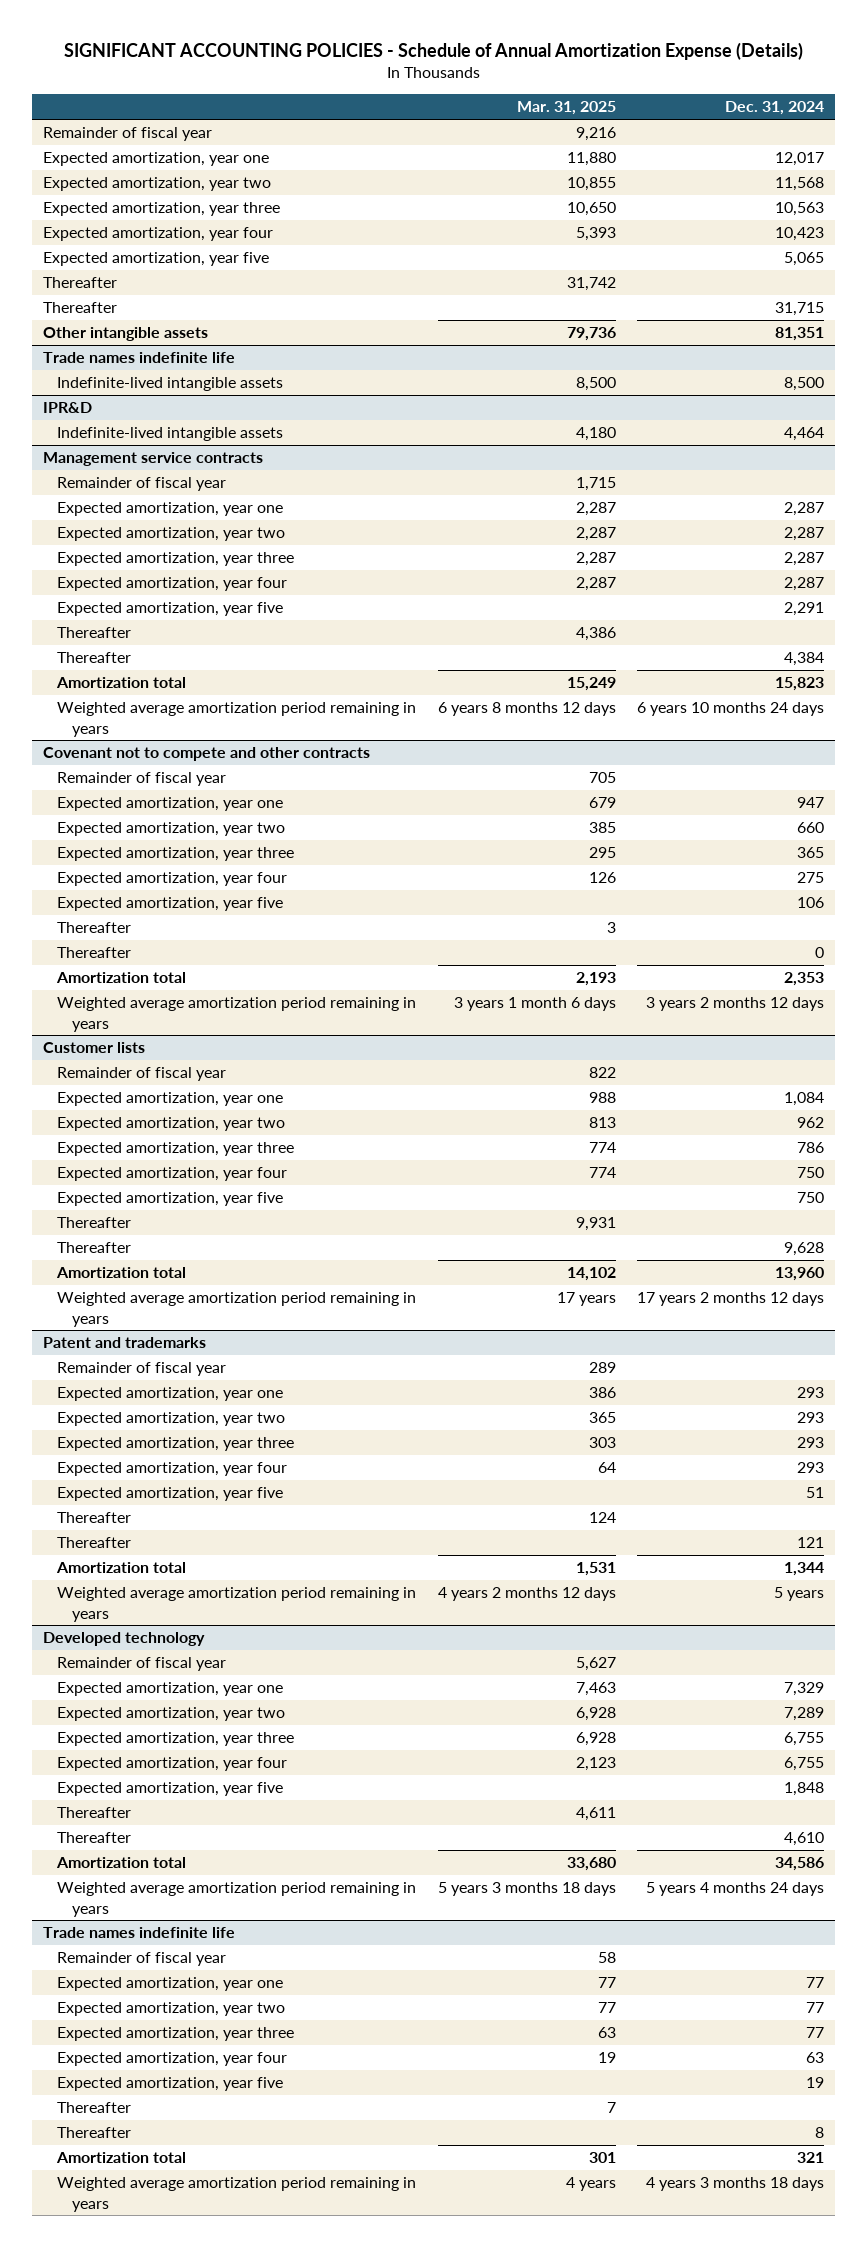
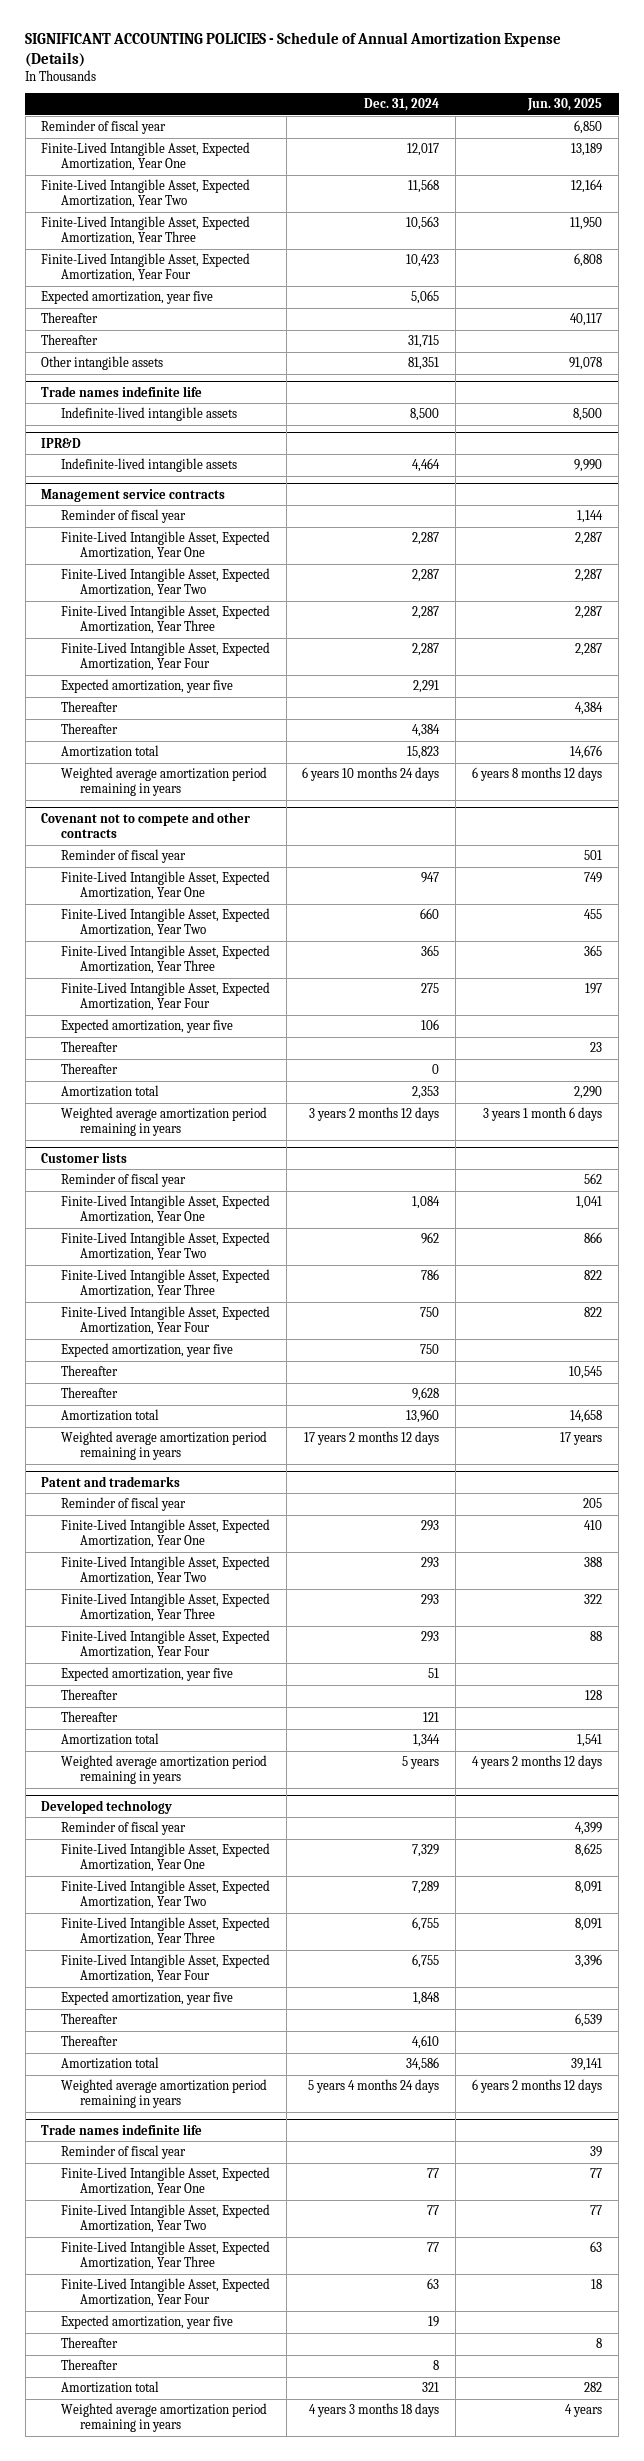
- | Mar. 31, 2025 | Dec. 31, 2024
+ | Dec. 31, 2024 | Jun. 30, 2025
- Remainder of fiscal year | 9,216 |
- Expected amortization, year one | 11,880 | 12,017
- Expected amortization, year two | 10,855 | 11,568
- Expected amortization, year three | 10,650 | 10,563
- Expected amortization, year four | 5,393 | 10,423
+ Reminder of fiscal year | | 6,850
+ Finite-Lived Intangible Asset, Expected Amortization, Year One | 12,017 | 13,189
+ Finite-Lived Intangible Asset, Expected Amortization, Year Two | 11,568 | 12,164
+ Finite-Lived Intangible Asset, Expected Amortization, Year Three | 10,563 | 11,950
+ Finite-Lived Intangible Asset, Expected Amortization, Year Four | 10,423 | 6,808
@ Management service contracts
- Remainder of fiscal year | 1,715 |
- Expected amortization, year one | 2,287 | 2,287
- Expected amortization, year two | 2,287 | 2,287
- Expected amortization, year three | 2,287 | 2,287
- Expected amortization, year four | 2,287 | 2,287
+ Reminder of fiscal year | | 1,144
+ Finite-Lived Intangible Asset, Expected Amortization, Year One | 2,287 | 2,287
+ Finite-Lived Intangible Asset, Expected Amortization, Year Two | 2,287 | 2,287
+ Finite-Lived Intangible Asset, Expected Amortization, Year Three | 2,287 | 2,287
+ Finite-Lived Intangible Asset, Expected Amortization, Year Four | 2,287 | 2,287
@ Covenant not to compete and other contracts
- Remainder of fiscal year | 705 |
- Expected amortization, year one | 679 | 947
- Expected amortization, year two | 385 | 660
- Expected amortization, year three | 295 | 365
- Expected amortization, year four | 126 | 275
+ Reminder of fiscal year | | 501
+ Finite-Lived Intangible Asset, Expected Amortization, Year One | 947 | 749
+ Finite-Lived Intangible Asset, Expected Amortization, Year Two | 660 | 455
+ Finite-Lived Intangible Asset, Expected Amortization, Year Three | 365 | 365
+ Finite-Lived Intangible Asset, Expected Amortization, Year Four | 275 | 197
@ Customer lists
- Remainder of fiscal year | 822 |
- Expected amortization, year one | 988 | 1,084
- Expected amortization, year two | 813 | 962
- Expected amortization, year three | 774 | 786
- Expected amortization, year four | 774 | 750
+ Reminder of fiscal year | | 562
+ Finite-Lived Intangible Asset, Expected Amortization, Year One | 1,084 | 1,041
+ Finite-Lived Intangible Asset, Expected Amortization, Year Two | 962 | 866
+ Finite-Lived Intangible Asset, Expected Amortization, Year Three | 786 | 822
+ Finite-Lived Intangible Asset, Expected Amortization, Year Four | 750 | 822
@ Patent and trademarks
- Remainder of fiscal year | 289 |
- Expected amortization, year one | 386 | 293
- Expected amortization, year two | 365 | 293
- Expected amortization, year three | 303 | 293
- Expected amortization, year four | 64 | 293
+ Reminder of fiscal year | | 205
+ Finite-Lived Intangible Asset, Expected Amortization, Year One | 293 | 410
+ Finite-Lived Intangible Asset, Expected Amortization, Year Two | 293 | 388
+ Finite-Lived Intangible Asset, Expected Amortization, Year Three | 293 | 322
+ Finite-Lived Intangible Asset, Expected Amortization, Year Four | 293 | 88
@ Developed technology
- Remainder of fiscal year | 5,627 |
- Expected amortization, year one | 7,463 | 7,329
- Expected amortization, year two | 6,928 | 7,289
- Expected amortization, year three | 6,928 | 6,755
- Expected amortization, year four | 2,123 | 6,755
+ Reminder of fiscal year | | 4,399
+ Finite-Lived Intangible Asset, Expected Amortization, Year One | 7,329 | 8,625
+ Finite-Lived Intangible Asset, Expected Amortization, Year Two | 7,289 | 8,091
+ Finite-Lived Intangible Asset, Expected Amortization, Year Three | 6,755 | 8,091
+ Finite-Lived Intangible Asset, Expected Amortization, Year Four | 6,755 | 3,396
@ Trade names indefinite life
- Remainder of fiscal year | 58 |
- Expected amortization, year one | 77 | 77
- Expected amortization, year two | 77 | 77
- Expected amortization, year three | 63 | 77
- Expected amortization, year four | 19 | 63
+ Reminder of fiscal year | | 39
+ Finite-Lived Intangible Asset, Expected Amortization, Year One | 77 | 77
+ Finite-Lived Intangible Asset, Expected Amortization, Year Two | 77 | 77
+ Finite-Lived Intangible Asset, Expected Amortization, Year Three | 77 | 63
+ Finite-Lived Intangible Asset, Expected Amortization, Year Four | 63 | 18

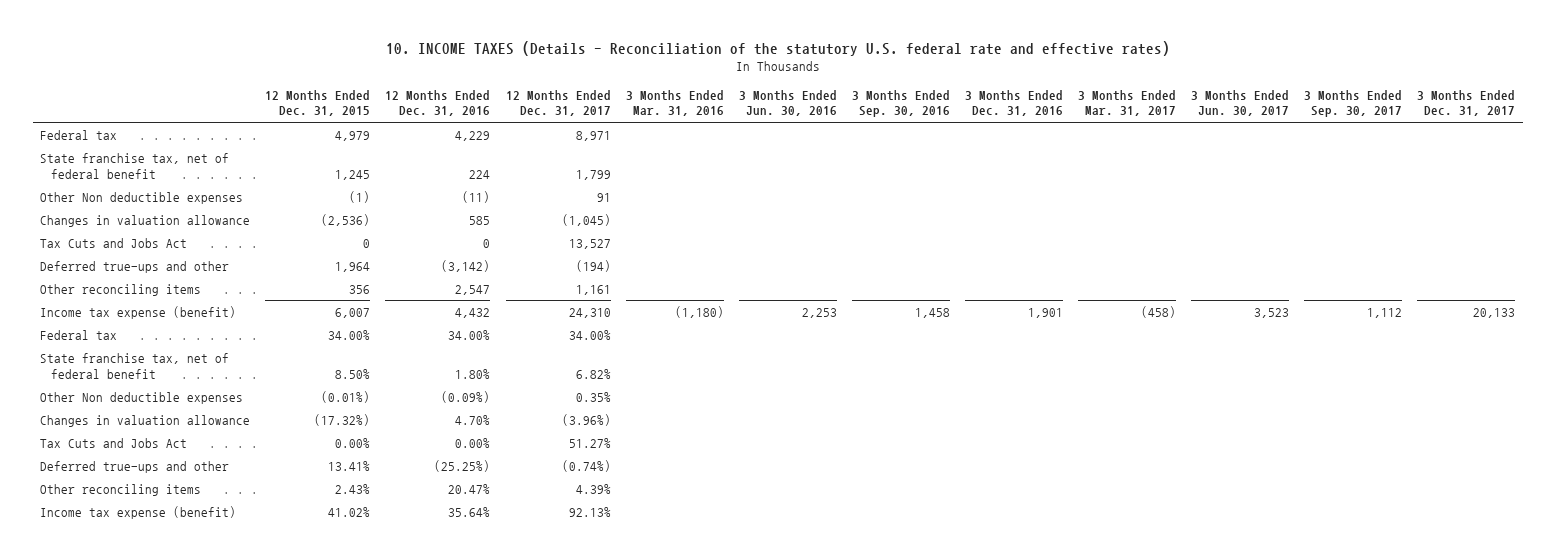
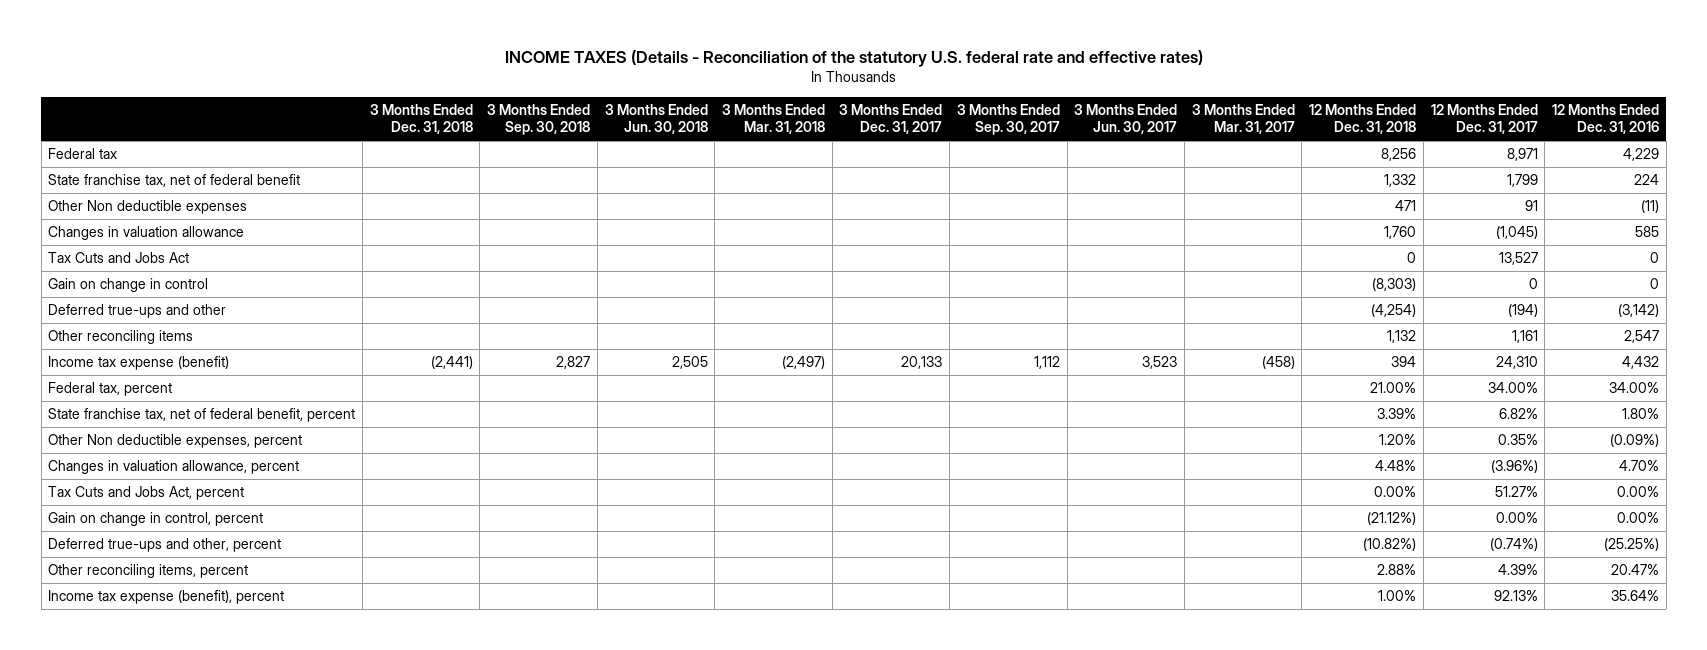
- 10. INCOME TAXES (Details - Reconciliation of the statutory U.S. federal rate and effective rates)
+ INCOME TAXES (Details - Reconciliation of the statutory U.S. federal rate and effective rates)
- | 12 Months Ended Dec. 31, 2015 | 12 Months Ended Dec. 31, 2016 | 12 Months Ended Dec. 31, 2017 | 3 Months Ended Mar. 31, 2016 | 3 Months Ended Jun. 30, 2016 | 3 Months Ended Sep. 30, 2016 | 3 Months Ended Dec. 31, 2016 | 3 Months Ended Mar. 31, 2017 | 3 Months Ended Jun. 30, 2017 | 3 Months Ended Sep. 30, 2017 | 3 Months Ended Dec. 31, 2017
+ | 3 Months Ended Dec. 31, 2018 | 3 Months Ended Sep. 30, 2018 | 3 Months Ended Jun. 30, 2018 | 3 Months Ended Mar. 31, 2018 | 3 Months Ended Dec. 31, 2017 | 3 Months Ended Sep. 30, 2017 | 3 Months Ended Jun. 30, 2017 | 3 Months Ended Mar. 31, 2017 | 12 Months Ended Dec. 31, 2018 | 12 Months Ended Dec. 31, 2017 | 12 Months Ended Dec. 31, 2016
+ Gain on change in control | | | | | | | | | (8,303) | 0 | 0
- Federal tax | 34.00% | 34.00% | 34.00% | | | | | | | |
- State franchise tax, net of federal benefit | 8.50% | 1.80% | 6.82% | | | | | | | |
- Other Non deductible expenses | (0.01%) | (0.09%) | 0.35% | | | | | | | |
- Changes in valuation allowance | (17.32%) | 4.70% | (3.96%) | | | | | | | |
- Tax Cuts and Jobs Act | 0.00% | 0.00% | 51.27% | | | | | | | |
- Deferred true-ups and other | 13.41% | (25.25%) | (0.74%) | | | | | | | |
- Other reconciling items | 2.43% | 20.47% | 4.39% | | | | | | | |
- Income tax expense (benefit) | 41.02% | 35.64% | 92.13% | | | | | | | |
+ Federal tax, percent | | | | | | | | | 21.00% | 34.00% | 34.00%
+ State franchise tax, net of federal benefit, percent | | | | | | | | | 3.39% | 6.82% | 1.80%
+ Other Non deductible expenses, percent | | | | | | | | | 1.20% | 0.35% | (0.09%)
+ Changes in valuation allowance, percent | | | | | | | | | 4.48% | (3.96%) | 4.70%
+ Tax Cuts and Jobs Act, percent | | | | | | | | | 0.00% | 51.27% | 0.00%
+ Gain on change in control, percent | | | | | | | | | (21.12%) | 0.00% | 0.00%
+ Deferred true-ups and other, percent | | | | | | | | | (10.82%) | (0.74%) | (25.25%)
+ Other reconciling items, percent | | | | | | | | | 2.88% | 4.39% | 20.47%
+ Income tax expense (benefit), percent | | | | | | | | | 1.00% | 92.13% | 35.64%

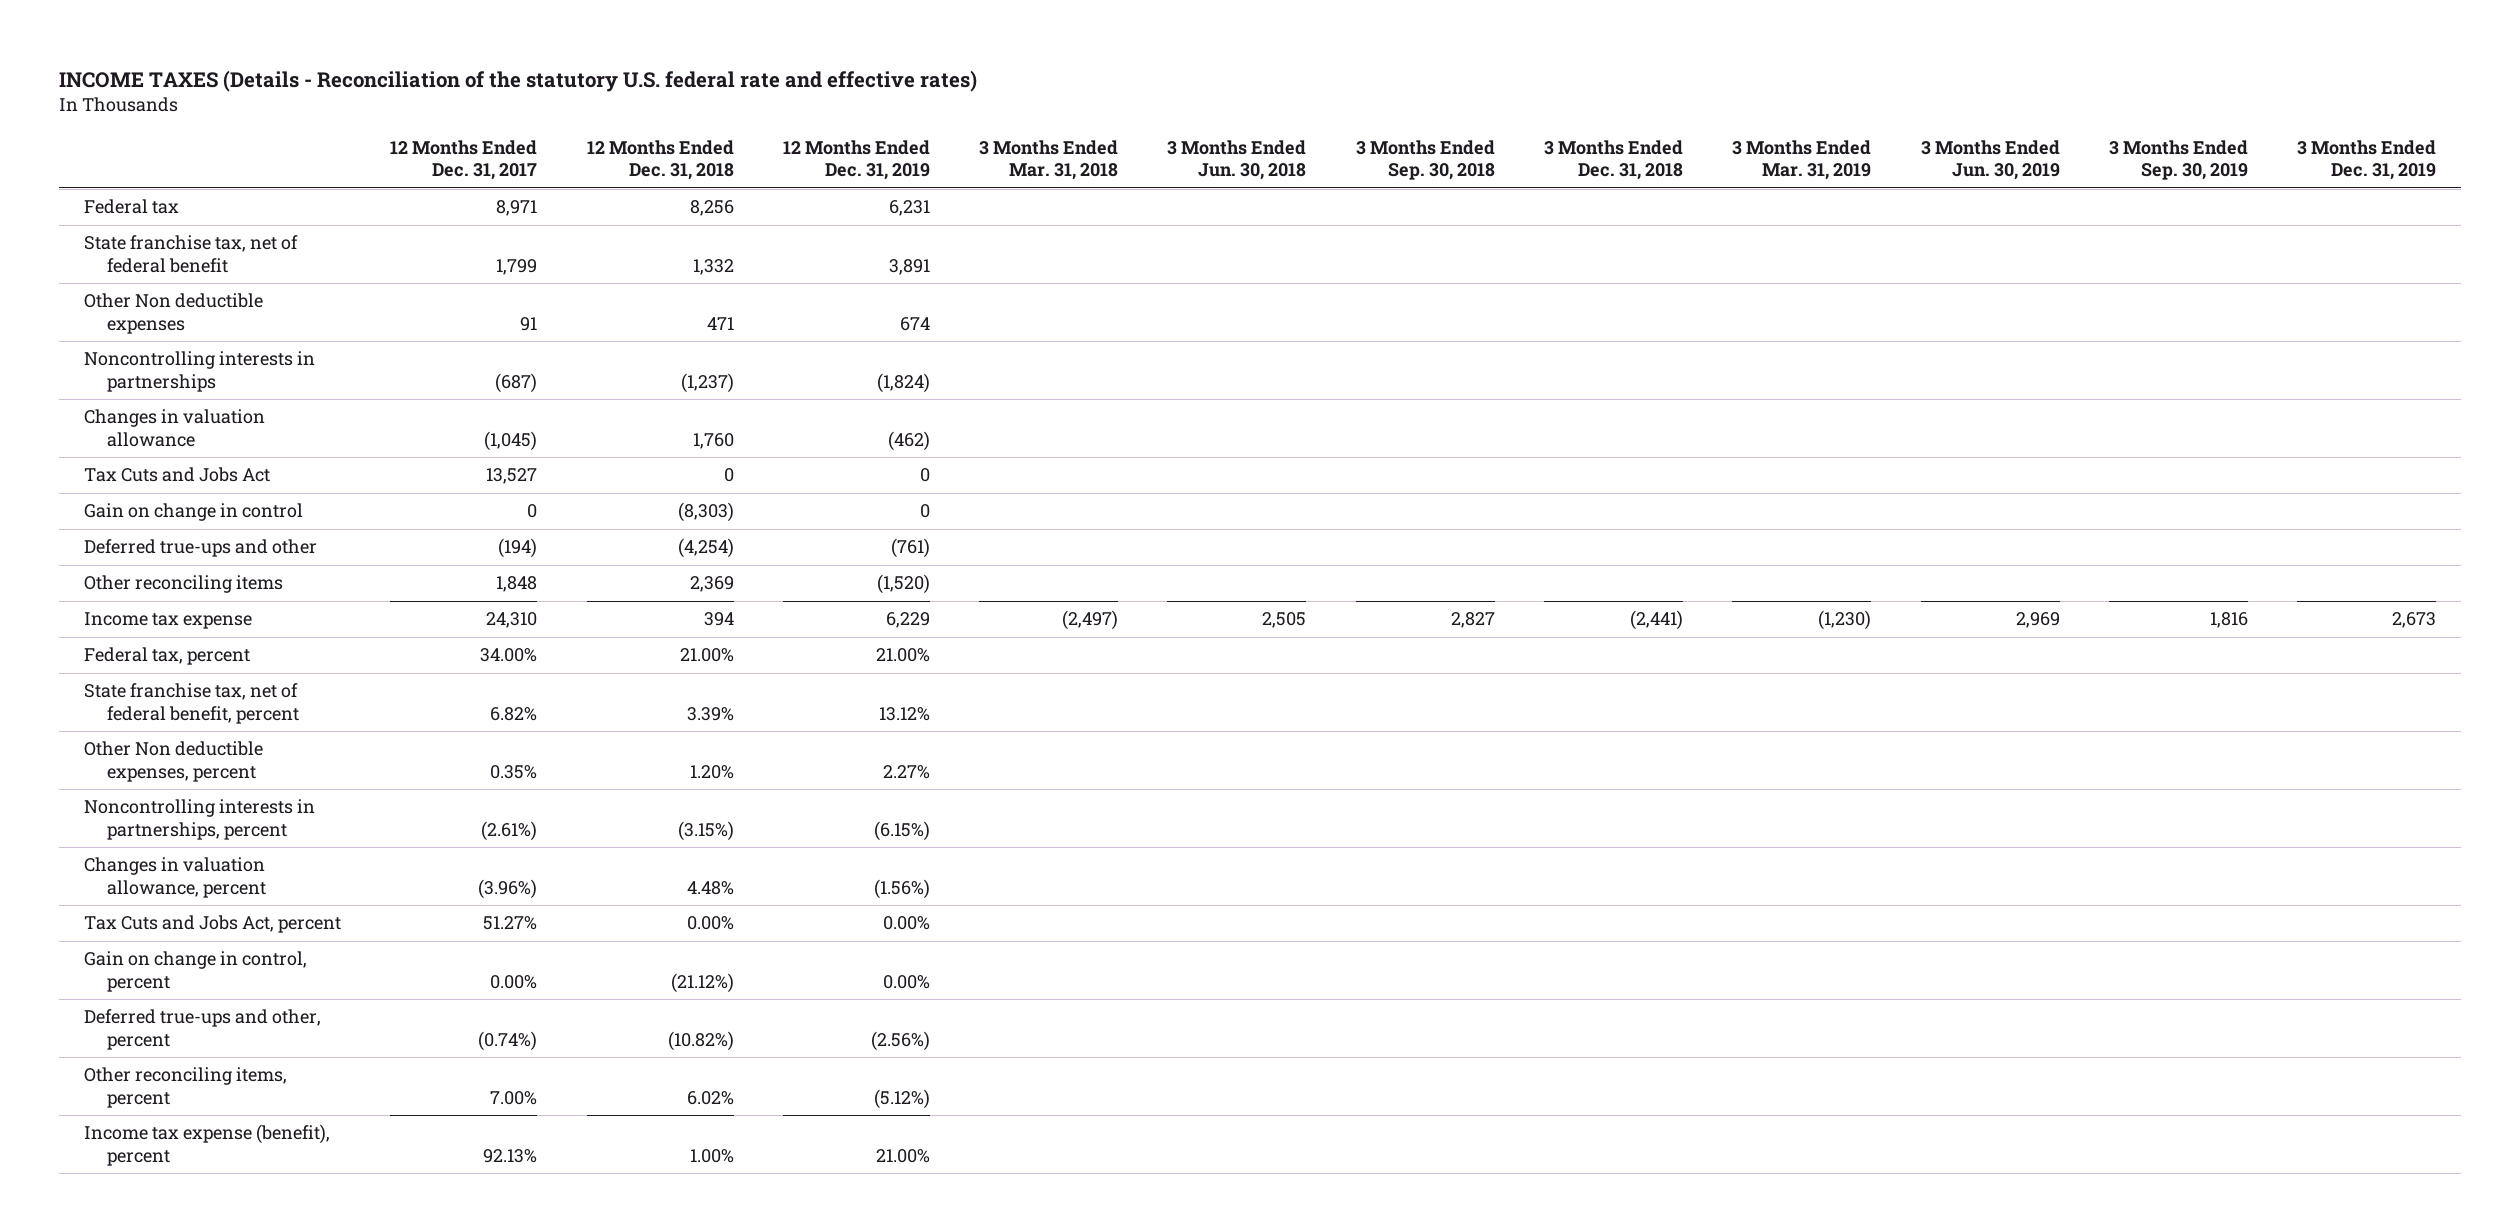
- | 3 Months Ended Dec. 31, 2018 | 3 Months Ended Sep. 30, 2018 | 3 Months Ended Jun. 30, 2018 | 3 Months Ended Mar. 31, 2018 | 3 Months Ended Dec. 31, 2017 | 3 Months Ended Sep. 30, 2017 | 3 Months Ended Jun. 30, 2017 | 3 Months Ended Mar. 31, 2017 | 12 Months Ended Dec. 31, 2018 | 12 Months Ended Dec. 31, 2017 | 12 Months Ended Dec. 31, 2016
+ | 12 Months Ended Dec. 31, 2017 | 12 Months Ended Dec. 31, 2018 | 12 Months Ended Dec. 31, 2019 | 3 Months Ended Mar. 31, 2018 | 3 Months Ended Jun. 30, 2018 | 3 Months Ended Sep. 30, 2018 | 3 Months Ended Dec. 31, 2018 | 3 Months Ended Mar. 31, 2019 | 3 Months Ended Jun. 30, 2019 | 3 Months Ended Sep. 30, 2019 | 3 Months Ended Dec. 31, 2019
+ Noncontrolling interests in partnerships | (687) | (1,237) | (1,824) | | | | | | | |
- Other reconciling items | | | | | | | | | 1,132 | 1,161 | 2,547
- Income tax expense (benefit) | (2,441) | 2,827 | 2,505 | (2,497) | 20,133 | 1,112 | 3,523 | (458) | 394 | 24,310 | 4,432
+ Other reconciling items | 1,848 | 2,369 | (1,520) | | | | | | | |
+ Income tax expense | 24,310 | 394 | 6,229 | (2,497) | 2,505 | 2,827 | (2,441) | (1,230) | 2,969 | 1,816 | 2,673
+ Noncontrolling interests in partnerships, percent | (2.61%) | (3.15%) | (6.15%) | | | | | | | |
- Other reconciling items, percent | | | | | | | | | 2.88% | 4.39% | 20.47%
+ Other reconciling items, percent | 7.00% | 6.02% | (5.12%) | | | | | | | |

